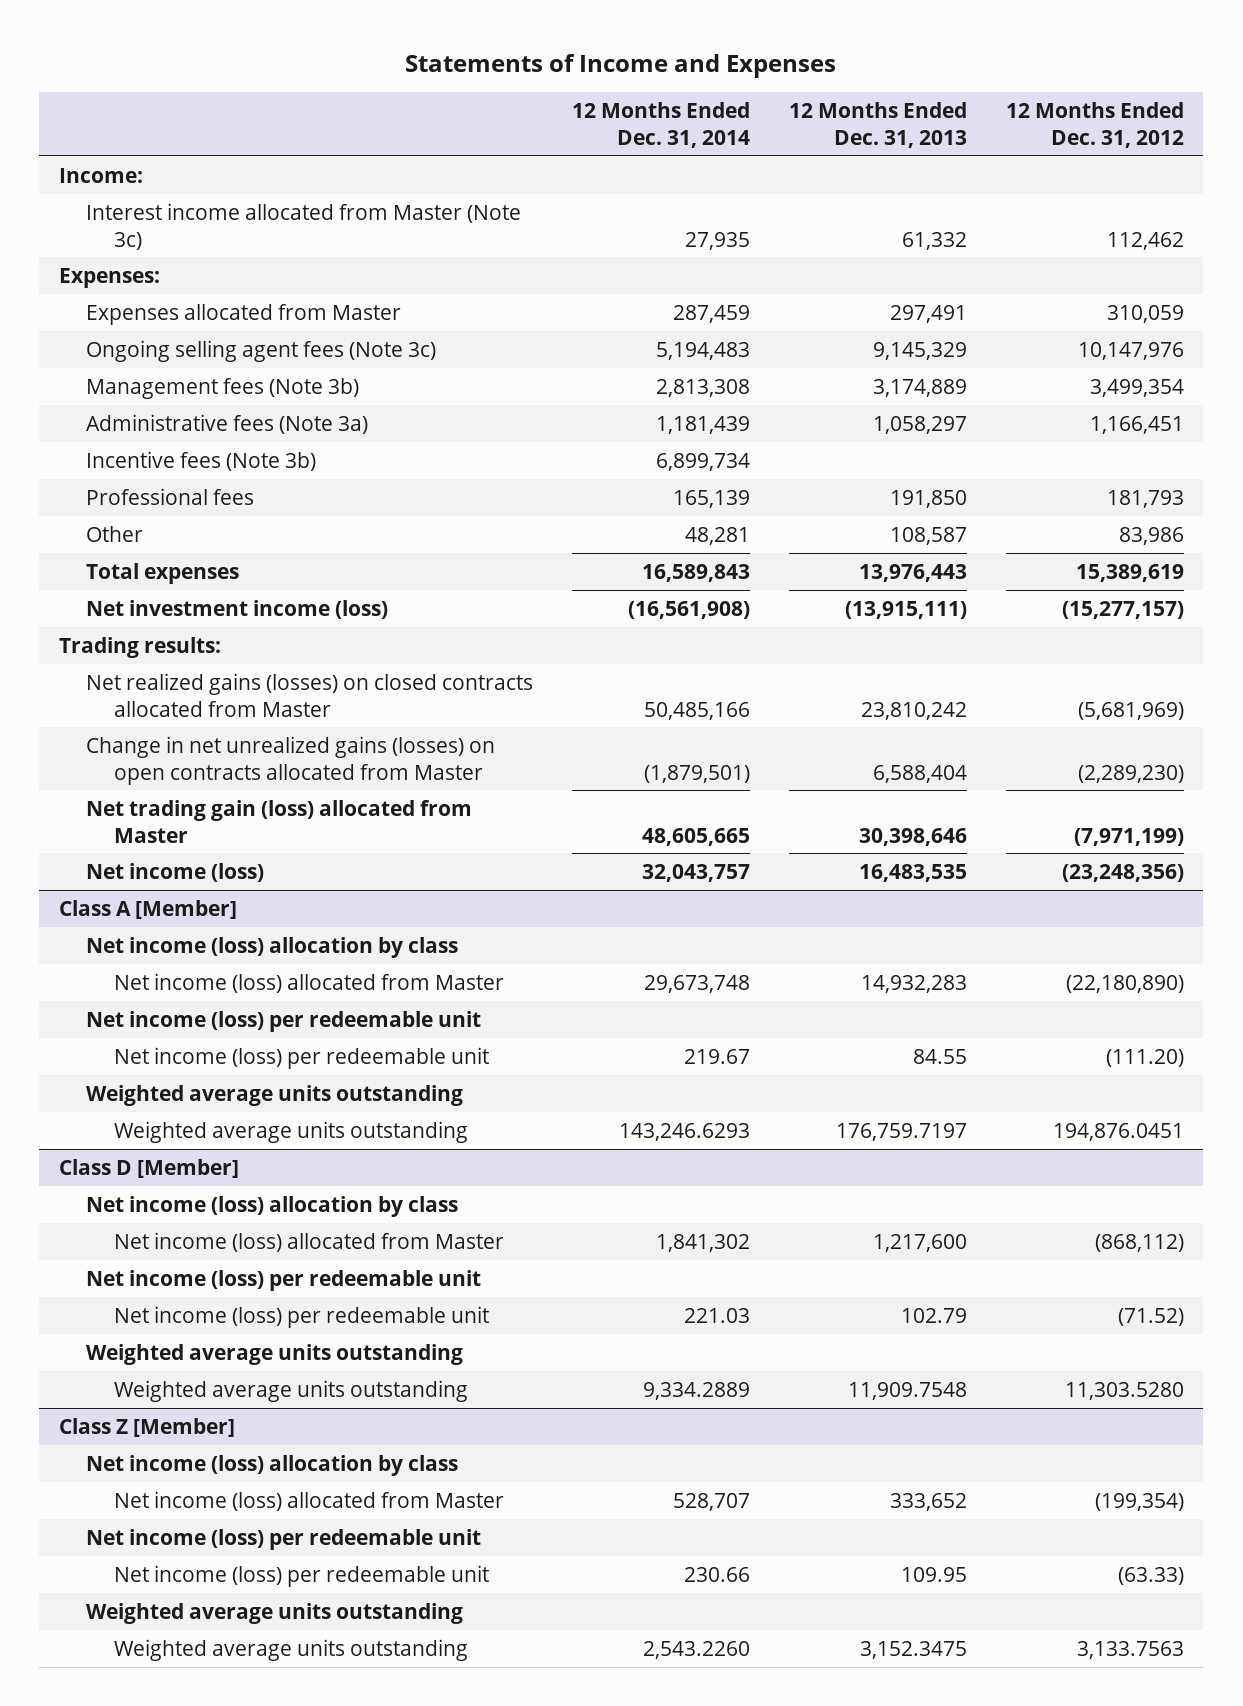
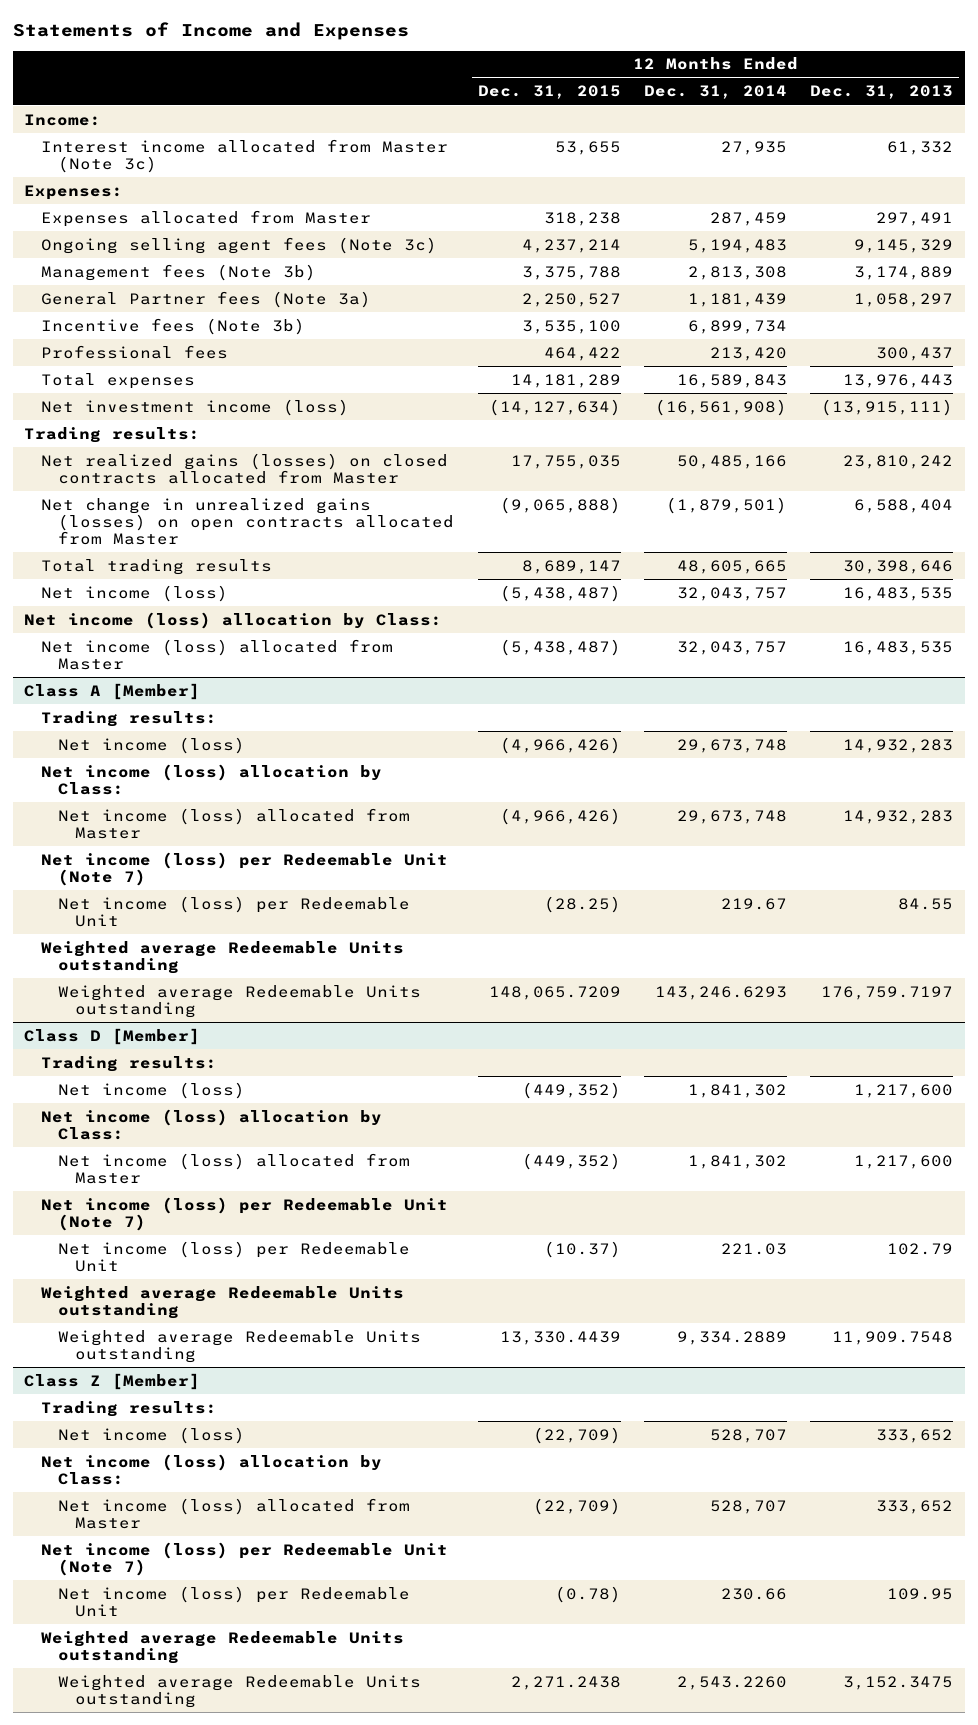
- | 12 Months Ended Dec. 31, 2014 | 12 Months Ended Dec. 31, 2013 | 12 Months Ended Dec. 31, 2012
+ | 12 Months Ended Dec. 31, 2015 | 12 Months Ended Dec. 31, 2014 | 12 Months Ended Dec. 31, 2013
- Administrative fees (Note 3a) | 1,181,439 | 1,058,297 | 1,166,451
+ General Partner fees (Note 3a) | 2,250,527 | 1,181,439 | 1,058,297
- Professional fees | 165,139 | 191,850 | 181,793
- Other | 48,281 | 108,587 | 83,986
+ Professional fees | 464,422 | 213,420 | 300,437
- Change in net unrealized gains (losses) on open contracts allocated from Master | (1,879,501) | 6,588,404 | (2,289,230)
- Net trading gain (loss) allocated from Master | 48,605,665 | 30,398,646 | (7,971,199)
+ Net change in unrealized gains (losses) on open contracts allocated from Master | (9,065,888) | (1,879,501) | 6,588,404
+ Total trading results | 8,689,147 | 48,605,665 | 30,398,646
+ Net income (loss) allocation by Class:
+ Net income (loss) allocated from Master | (5,438,487) | 32,043,757 | 16,483,535
@ Class A [Member]
- Net income (loss) allocation by class
+ Trading results:
+ Net income (loss) | (4,966,426) | 29,673,748 | 14,932,283
+ Net income (loss) allocation by Class:
- Net income (loss) per redeemable unit
- Net income (loss) per redeemable unit | 219.67 | 84.55 | (111.20)
- Weighted average units outstanding
- Weighted average units outstanding | 143,246.6293 | 176,759.7197 | 194,876.0451
+ Net income (loss) per Redeemable Unit (Note 7)
+ Net income (loss) per Redeemable Unit | (28.25) | 219.67 | 84.55
+ Weighted average Redeemable Units outstanding
+ Weighted average Redeemable Units outstanding | 148,065.7209 | 143,246.6293 | 176,759.7197
@ Class D [Member]
- Net income (loss) allocation by class
+ Trading results:
+ Net income (loss) | (449,352) | 1,841,302 | 1,217,600
+ Net income (loss) allocation by Class:
- Net income (loss) per redeemable unit
- Net income (loss) per redeemable unit | 221.03 | 102.79 | (71.52)
- Weighted average units outstanding
- Weighted average units outstanding | 9,334.2889 | 11,909.7548 | 11,303.5280
+ Net income (loss) per Redeemable Unit (Note 7)
+ Net income (loss) per Redeemable Unit | (10.37) | 221.03 | 102.79
+ Weighted average Redeemable Units outstanding
+ Weighted average Redeemable Units outstanding | 13,330.4439 | 9,334.2889 | 11,909.7548
@ Class Z [Member]
- Net income (loss) allocation by class
+ Trading results:
+ Net income (loss) | (22,709) | 528,707 | 333,652
+ Net income (loss) allocation by Class:
- Net income (loss) per redeemable unit
- Net income (loss) per redeemable unit | 230.66 | 109.95 | (63.33)
- Weighted average units outstanding
- Weighted average units outstanding | 2,543.2260 | 3,152.3475 | 3,133.7563
+ Net income (loss) per Redeemable Unit (Note 7)
+ Net income (loss) per Redeemable Unit | (0.78) | 230.66 | 109.95
+ Weighted average Redeemable Units outstanding
+ Weighted average Redeemable Units outstanding | 2,271.2438 | 2,543.2260 | 3,152.3475

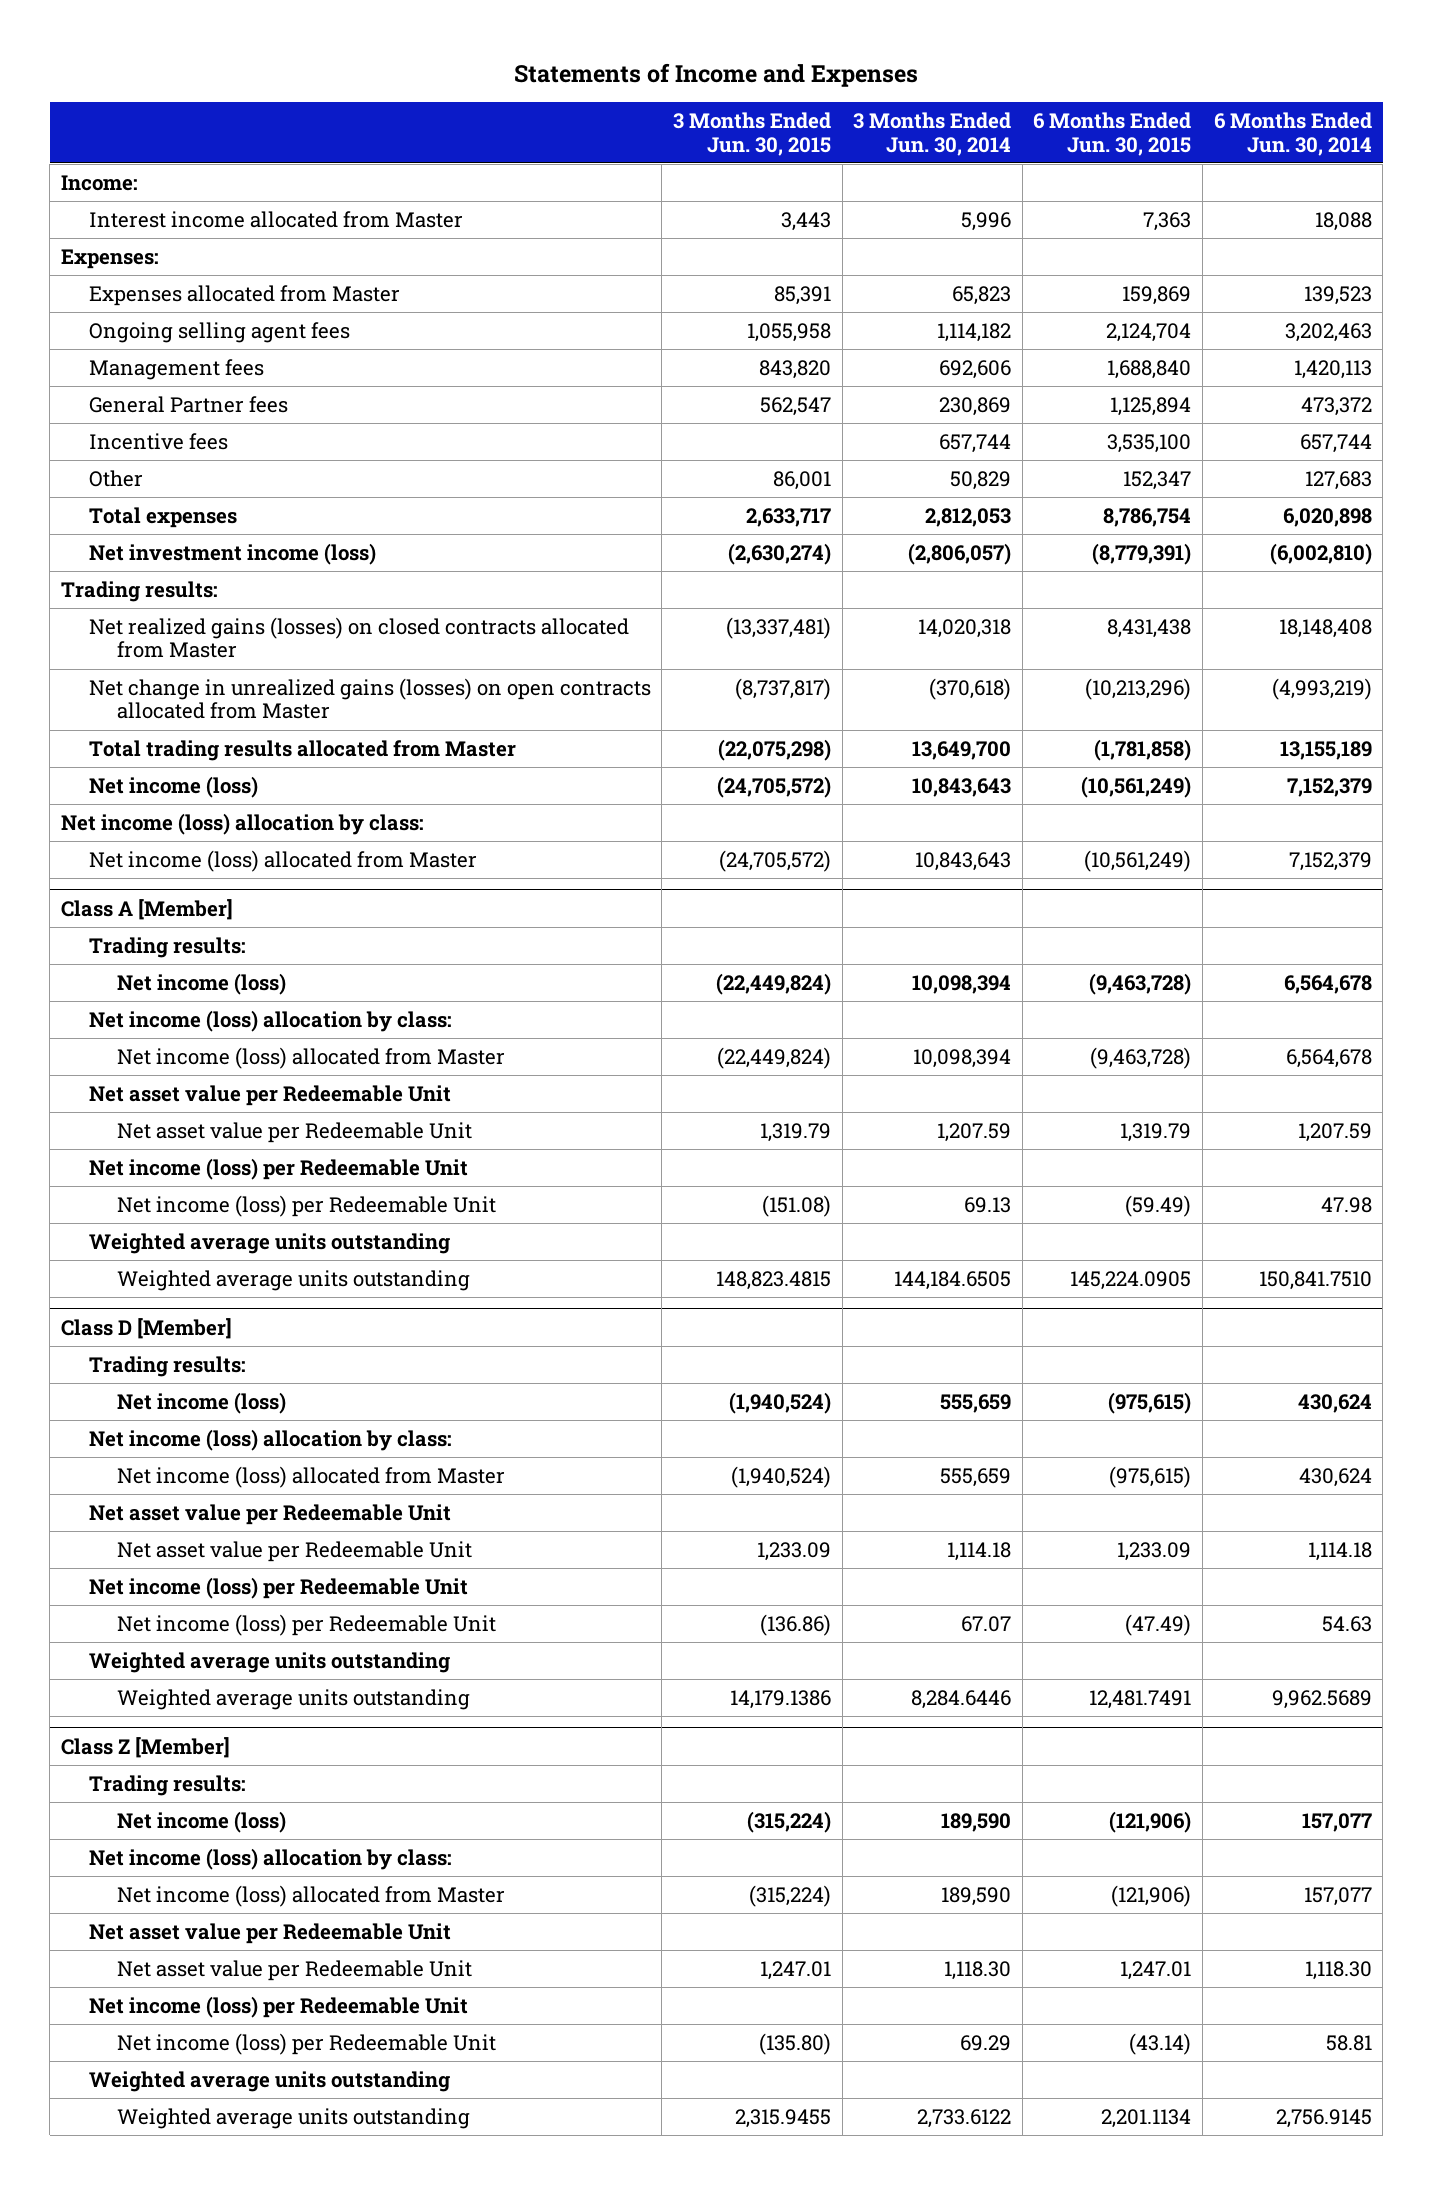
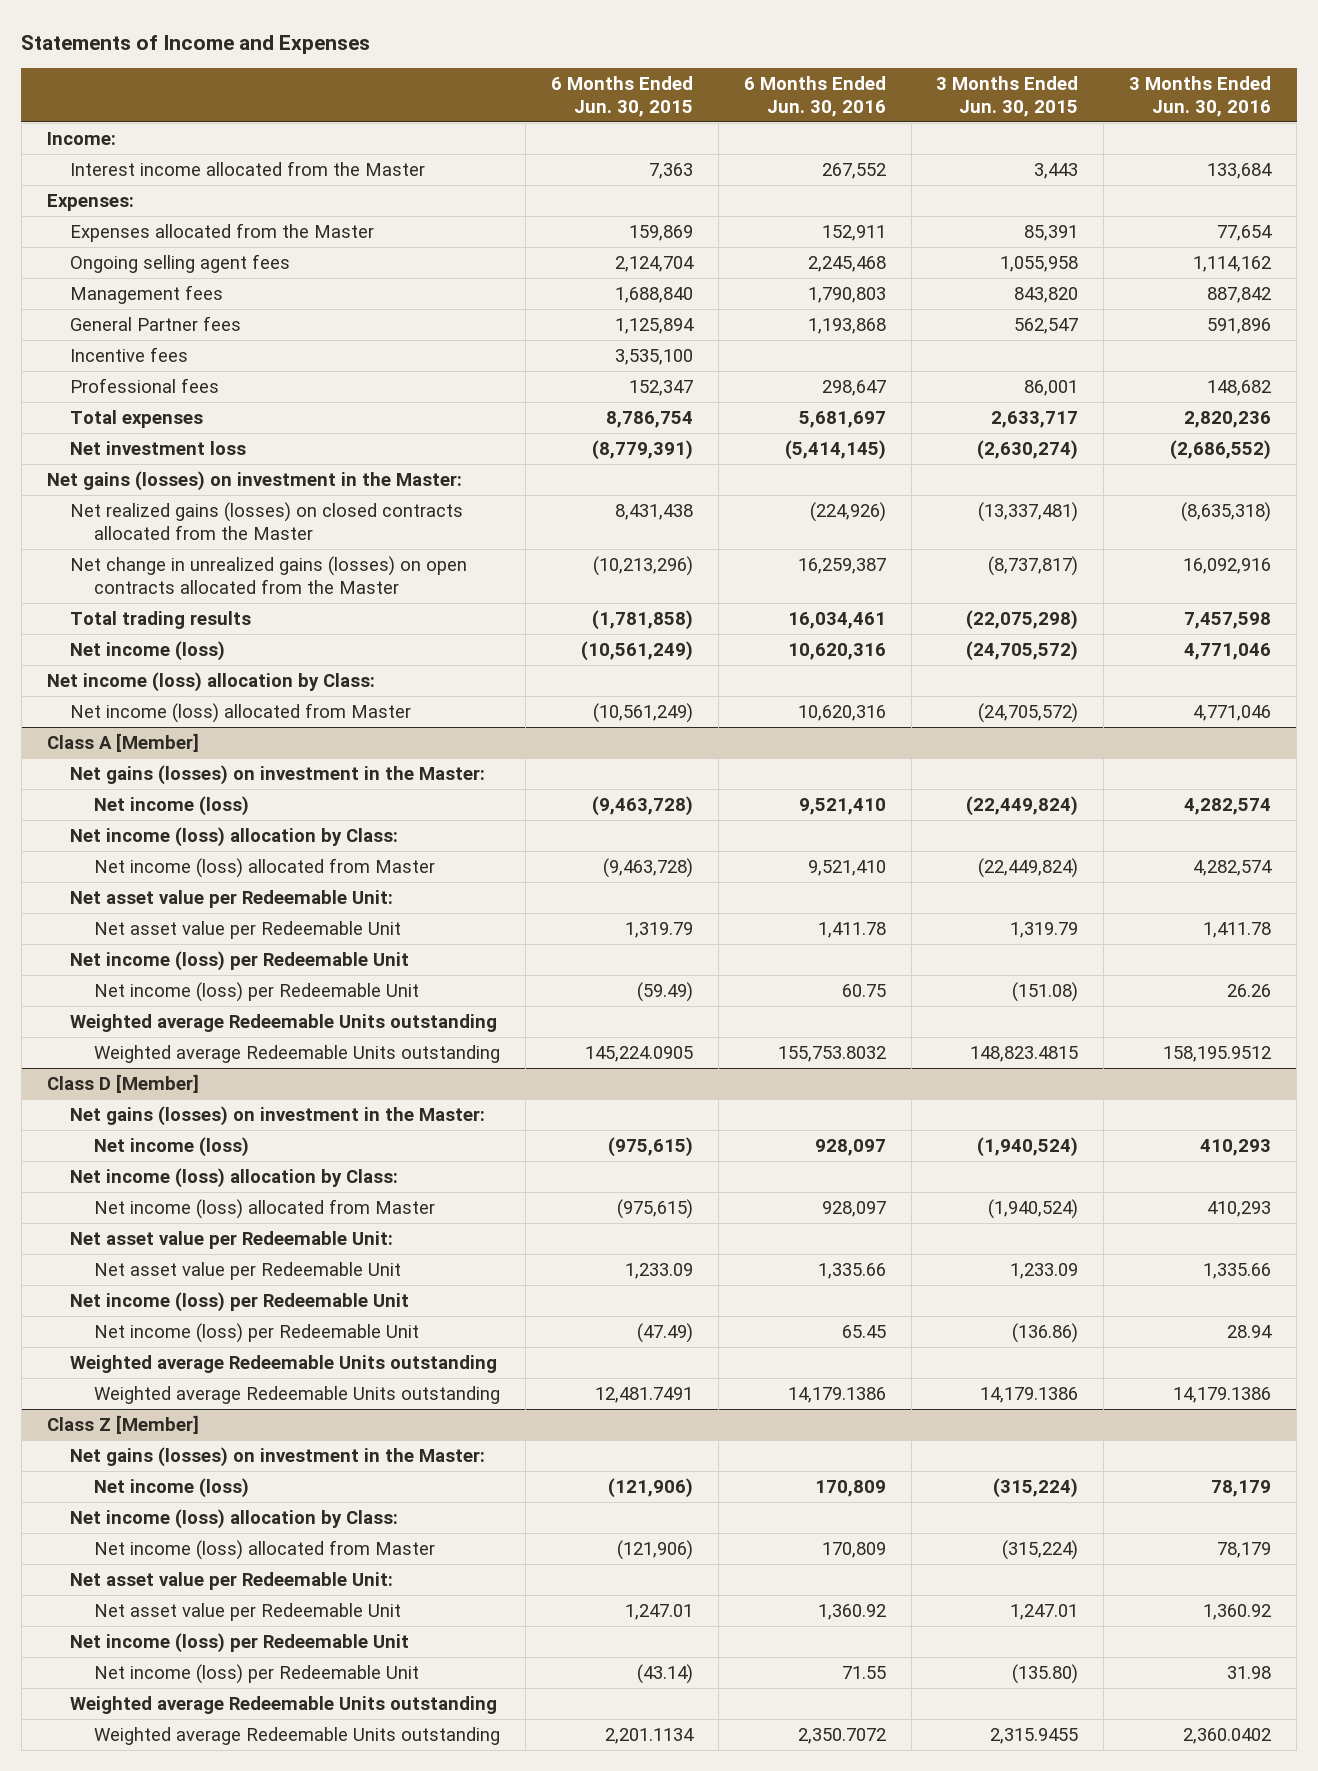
- | 3 Months Ended Jun. 30, 2015 | 3 Months Ended Jun. 30, 2014 | 6 Months Ended Jun. 30, 2015 | 6 Months Ended Jun. 30, 2014
+ | 6 Months Ended Jun. 30, 2015 | 6 Months Ended Jun. 30, 2016 | 3 Months Ended Jun. 30, 2015 | 3 Months Ended Jun. 30, 2016
- Interest income allocated from Master | 3,443 | 5,996 | 7,363 | 18,088
+ Interest income allocated from the Master | 7,363 | 267,552 | 3,443 | 133,684
- Expenses allocated from Master | 85,391 | 65,823 | 159,869 | 139,523
+ Expenses allocated from the Master | 159,869 | 152,911 | 85,391 | 77,654
- Other | 86,001 | 50,829 | 152,347 | 127,683
+ Professional fees | 152,347 | 298,647 | 86,001 | 148,682
- Net investment income (loss) | (2,630,274) | (2,806,057) | (8,779,391) | (6,002,810)
- Trading results:
- Net realized gains (losses) on closed contracts allocated from Master | (13,337,481) | 14,020,318 | 8,431,438 | 18,148,408
- Net change in unrealized gains (losses) on open contracts allocated from Master | (8,737,817) | (370,618) | (10,213,296) | (4,993,219)
- Total trading results allocated from Master | (22,075,298) | 13,649,700 | (1,781,858) | 13,155,189
+ Net investment loss | (8,779,391) | (5,414,145) | (2,630,274) | (2,686,552)
+ Net gains (losses) on investment in the Master:
+ Net realized gains (losses) on closed contracts allocated from the Master | 8,431,438 | (224,926) | (13,337,481) | (8,635,318)
+ Net change in unrealized gains (losses) on open contracts allocated from the Master | (10,213,296) | 16,259,387 | (8,737,817) | 16,092,916
+ Total trading results | (1,781,858) | 16,034,461 | (22,075,298) | 7,457,598
- Net income (loss) allocation by class:
+ Net income (loss) allocation by Class:
@ Class A [Member]
- Trading results:
+ Net gains (losses) on investment in the Master:
- Net income (loss) allocation by class:
+ Net income (loss) allocation by Class:
- Net asset value per Redeemable Unit
+ Net asset value per Redeemable Unit:
- Weighted average units outstanding
- Weighted average units outstanding | 148,823.4815 | 144,184.6505 | 145,224.0905 | 150,841.7510
+ Weighted average Redeemable Units outstanding
+ Weighted average Redeemable Units outstanding | 145,224.0905 | 155,753.8032 | 148,823.4815 | 158,195.9512
@ Class D [Member]
- Trading results:
+ Net gains (losses) on investment in the Master:
- Net income (loss) allocation by class:
+ Net income (loss) allocation by Class:
- Net asset value per Redeemable Unit
+ Net asset value per Redeemable Unit:
- Weighted average units outstanding
- Weighted average units outstanding | 14,179.1386 | 8,284.6446 | 12,481.7491 | 9,962.5689
+ Weighted average Redeemable Units outstanding
+ Weighted average Redeemable Units outstanding | 12,481.7491 | 14,179.1386 | 14,179.1386 | 14,179.1386
@ Class Z [Member]
- Trading results:
+ Net gains (losses) on investment in the Master:
- Net income (loss) allocation by class:
+ Net income (loss) allocation by Class:
- Net asset value per Redeemable Unit
+ Net asset value per Redeemable Unit:
- Weighted average units outstanding
- Weighted average units outstanding | 2,315.9455 | 2,733.6122 | 2,201.1134 | 2,756.9145
+ Weighted average Redeemable Units outstanding
+ Weighted average Redeemable Units outstanding | 2,201.1134 | 2,350.7072 | 2,315.9455 | 2,360.0402

